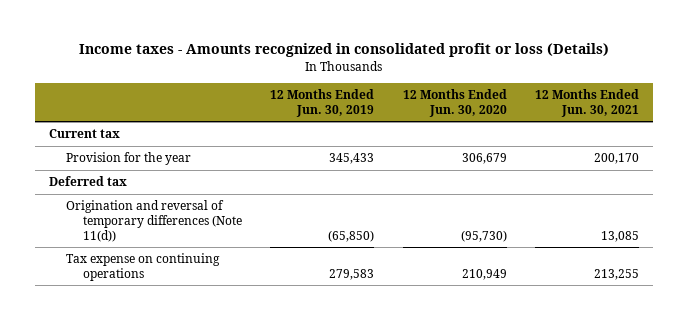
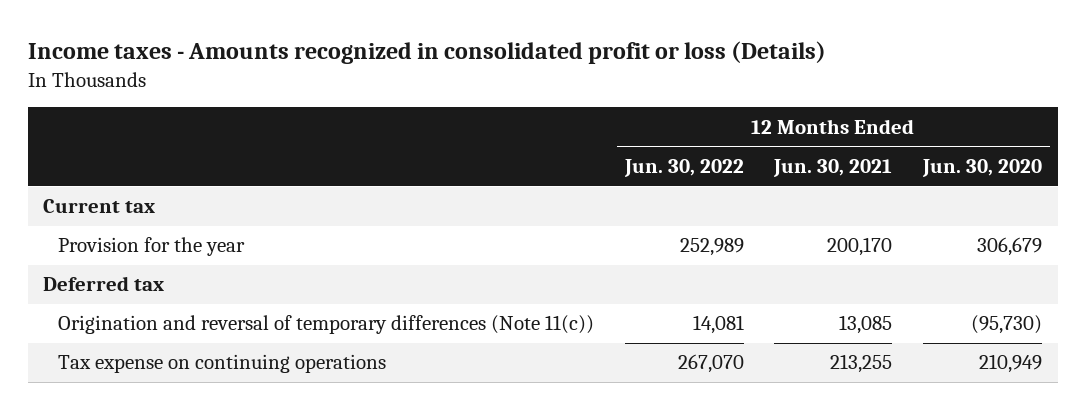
- | 12 Months Ended Jun. 30, 2019 | 12 Months Ended Jun. 30, 2020 | 12 Months Ended Jun. 30, 2021
+ | 12 Months Ended Jun. 30, 2022 | 12 Months Ended Jun. 30, 2021 | 12 Months Ended Jun. 30, 2020
- Origination and reversal of temporary differences (Note 11(d)) | (65,850) | (95,730) | 13,085
+ Origination and reversal of temporary differences (Note 11(c)) | 14,081 | 13,085 | (95,730)

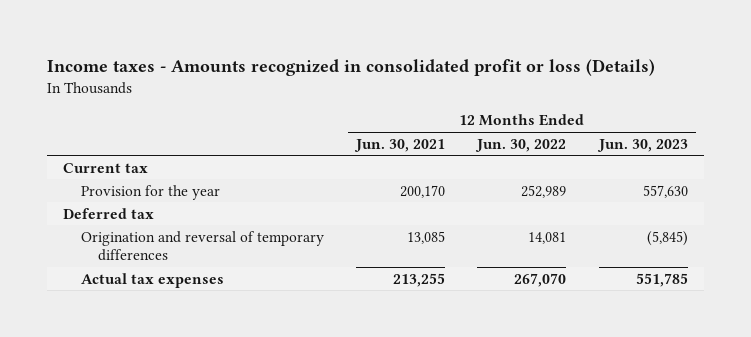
- | 12 Months Ended Jun. 30, 2022 | 12 Months Ended Jun. 30, 2021 | 12 Months Ended Jun. 30, 2020
+ | 12 Months Ended Jun. 30, 2021 | 12 Months Ended Jun. 30, 2022 | 12 Months Ended Jun. 30, 2023
- Origination and reversal of temporary differences (Note 11(c)) | 14,081 | 13,085 | (95,730)
- Tax expense on continuing operations | 267,070 | 213,255 | 210,949
+ Origination and reversal of temporary differences | 13,085 | 14,081 | (5,845)
+ Actual tax expenses | 213,255 | 267,070 | 551,785

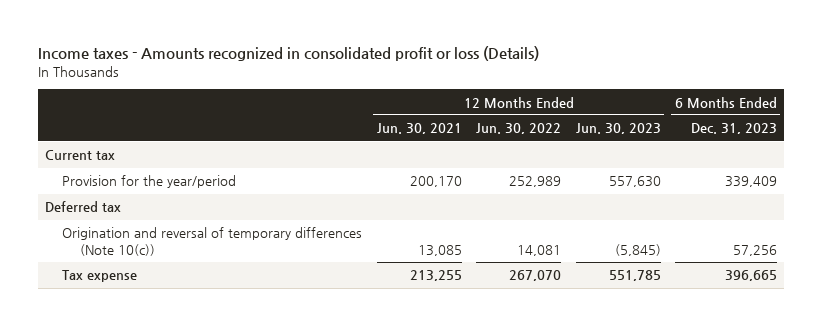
- | 12 Months Ended Jun. 30, 2021 | 12 Months Ended Jun. 30, 2022 | 12 Months Ended Jun. 30, 2023
+ | 12 Months Ended Jun. 30, 2021 | 12 Months Ended Jun. 30, 2022 | 12 Months Ended Jun. 30, 2023 | 6 Months Ended Dec. 31, 2023
- Provision for the year | 200,170 | 252,989 | 557,630
+ Provision for the year/period | 200,170 | 252,989 | 557,630 | 339,409
- Origination and reversal of temporary differences | 13,085 | 14,081 | (5,845)
- Actual tax expenses | 213,255 | 267,070 | 551,785
+ Origination and reversal of temporary differences (Note 10(c)) | 13,085 | 14,081 | (5,845) | 57,256
+ Tax expense | 213,255 | 267,070 | 551,785 | 396,665

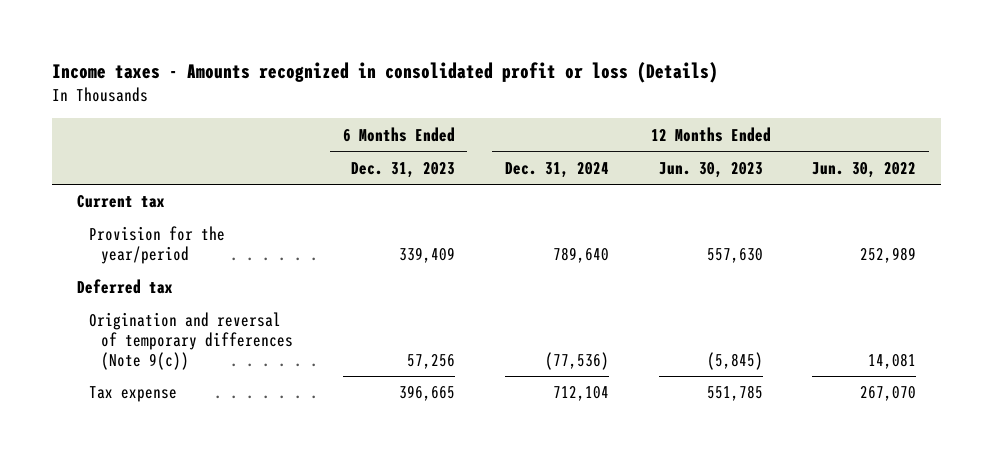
- | 12 Months Ended Jun. 30, 2021 | 12 Months Ended Jun. 30, 2022 | 12 Months Ended Jun. 30, 2023 | 6 Months Ended Dec. 31, 2023
+ | 6 Months Ended Dec. 31, 2023 | 12 Months Ended Dec. 31, 2024 | 12 Months Ended Jun. 30, 2023 | 12 Months Ended Jun. 30, 2022
- Origination and reversal of temporary differences (Note 10(c)) | 13,085 | 14,081 | (5,845) | 57,256
+ Origination and reversal of temporary differences (Note 9(c)) | 57,256 | (77,536) | (5,845) | 14,081

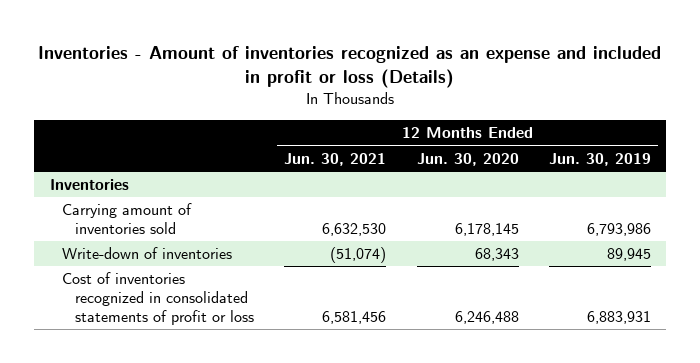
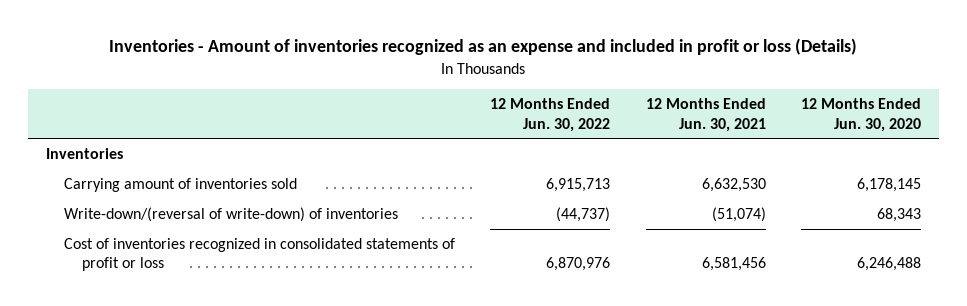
- | 12 Months Ended Jun. 30, 2021 | 12 Months Ended Jun. 30, 2020 | 12 Months Ended Jun. 30, 2019
+ | 12 Months Ended Jun. 30, 2022 | 12 Months Ended Jun. 30, 2021 | 12 Months Ended Jun. 30, 2020
- Write-down of inventories | (51,074) | 68,343 | 89,945
+ Write-down/(reversal of write-down) of inventories | (44,737) | (51,074) | 68,343

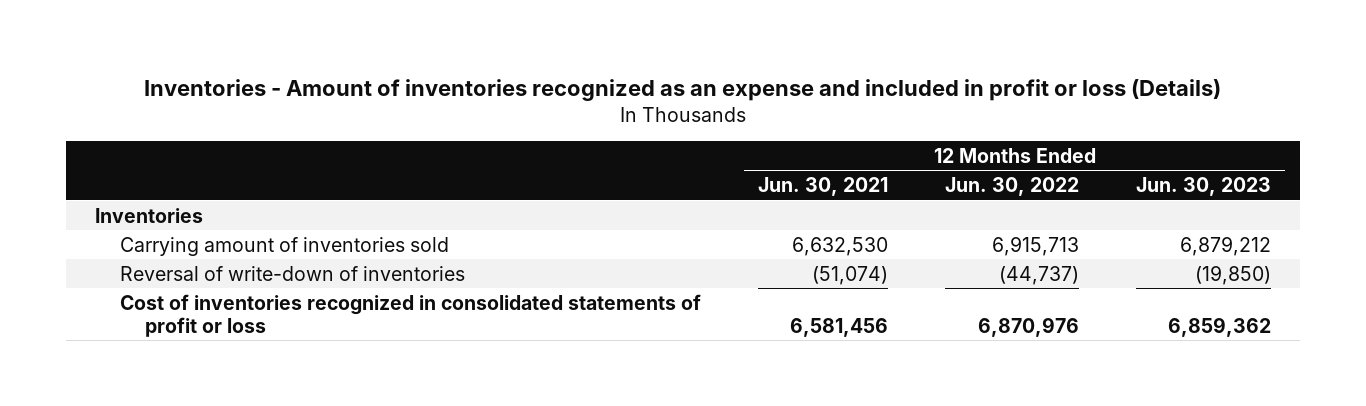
- | 12 Months Ended Jun. 30, 2022 | 12 Months Ended Jun. 30, 2021 | 12 Months Ended Jun. 30, 2020
+ | 12 Months Ended Jun. 30, 2021 | 12 Months Ended Jun. 30, 2022 | 12 Months Ended Jun. 30, 2023
- Write-down/(reversal of write-down) of inventories | (44,737) | (51,074) | 68,343
+ Reversal of write-down of inventories | (51,074) | (44,737) | (19,850)

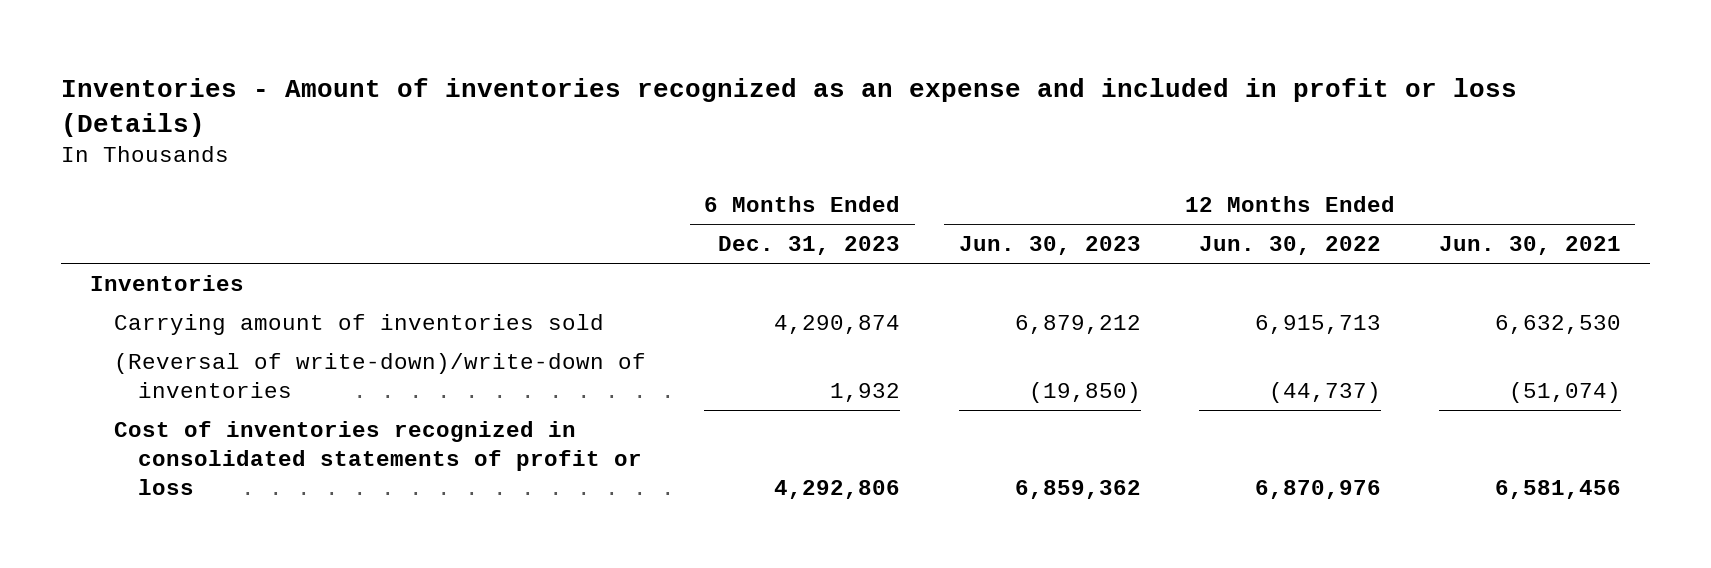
- | 12 Months Ended Jun. 30, 2021 | 12 Months Ended Jun. 30, 2022 | 12 Months Ended Jun. 30, 2023
+ | 6 Months Ended Dec. 31, 2023 | 12 Months Ended Jun. 30, 2023 | 12 Months Ended Jun. 30, 2022 | 12 Months Ended Jun. 30, 2021
- Reversal of write-down of inventories | (51,074) | (44,737) | (19,850)
+ (Reversal of write-down)/write-down of inventories | 1,932 | (19,850) | (44,737) | (51,074)

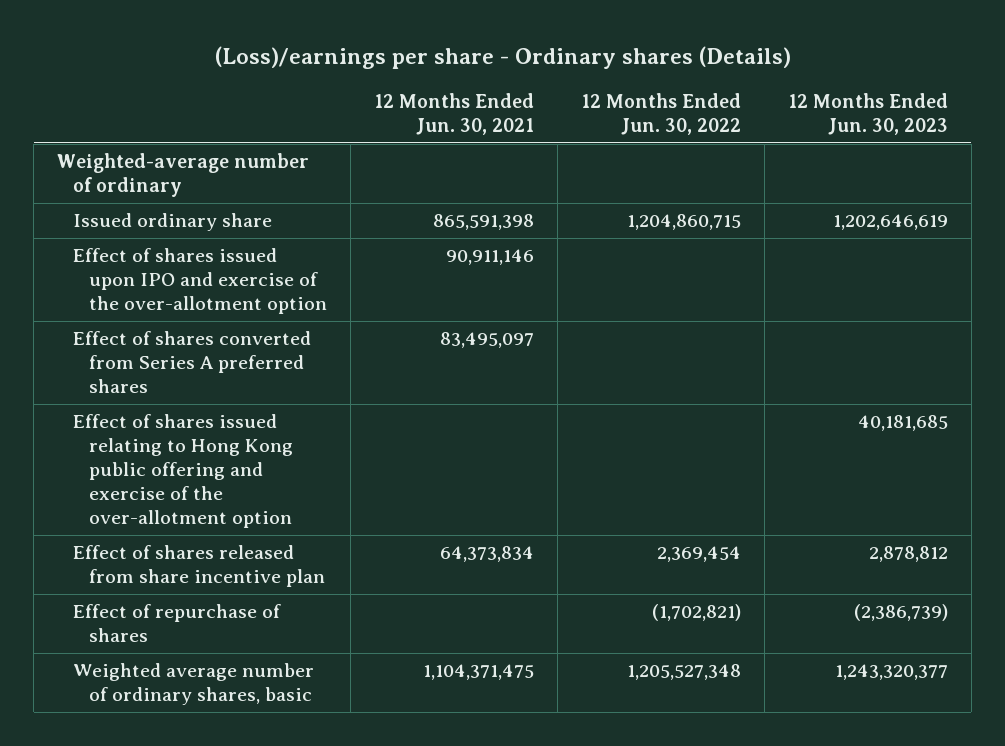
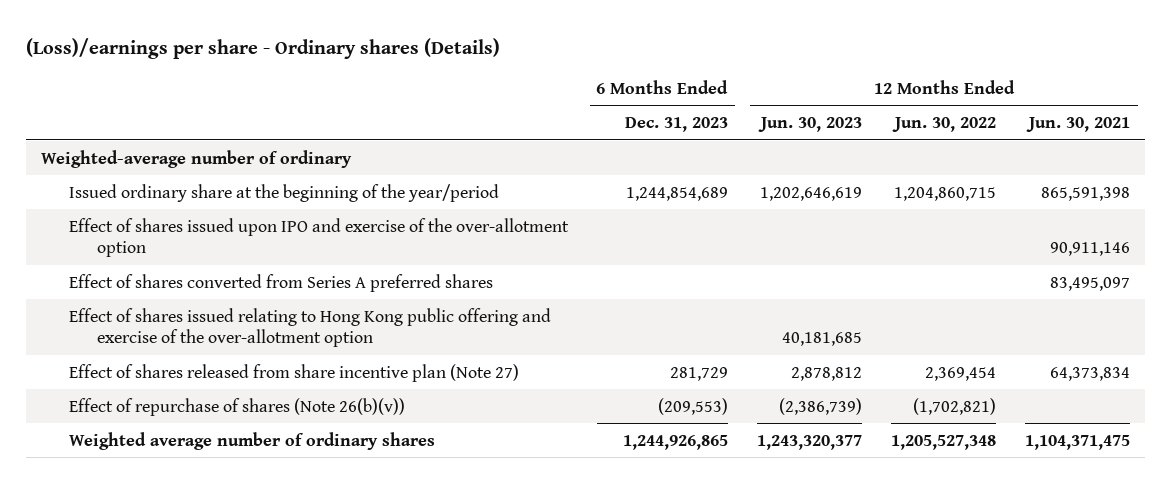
- | 12 Months Ended Jun. 30, 2021 | 12 Months Ended Jun. 30, 2022 | 12 Months Ended Jun. 30, 2023
+ | 6 Months Ended Dec. 31, 2023 | 12 Months Ended Jun. 30, 2023 | 12 Months Ended Jun. 30, 2022 | 12 Months Ended Jun. 30, 2021
- Issued ordinary share | 865,591,398 | 1,204,860,715 | 1,202,646,619
+ Issued ordinary share at the beginning of the year/period | 1,244,854,689 | 1,202,646,619 | 1,204,860,715 | 865,591,398
- Effect of shares released from share incentive plan | 64,373,834 | 2,369,454 | 2,878,812
- Effect of repurchase of shares | | (1,702,821) | (2,386,739)
- Weighted average number of ordinary shares, basic | 1,104,371,475 | 1,205,527,348 | 1,243,320,377
+ Effect of shares released from share incentive plan (Note 27) | 281,729 | 2,878,812 | 2,369,454 | 64,373,834
+ Effect of repurchase of shares (Note 26(b)(v)) | (209,553) | (2,386,739) | (1,702,821) |
+ Weighted average number of ordinary shares | 1,244,926,865 | 1,243,320,377 | 1,205,527,348 | 1,104,371,475

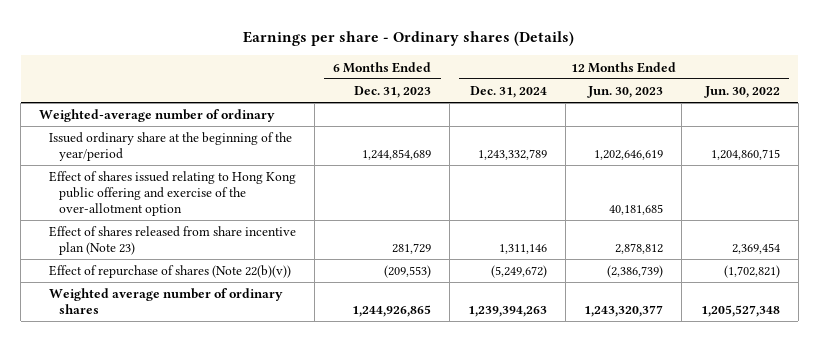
- (Loss)/earnings per share - Ordinary shares (Details)
+ Earnings per share - Ordinary shares (Details)
- | 6 Months Ended Dec. 31, 2023 | 12 Months Ended Jun. 30, 2023 | 12 Months Ended Jun. 30, 2022 | 12 Months Ended Jun. 30, 2021
+ | 6 Months Ended Dec. 31, 2023 | 12 Months Ended Dec. 31, 2024 | 12 Months Ended Jun. 30, 2023 | 12 Months Ended Jun. 30, 2022
- Effect of shares issued upon IPO and exercise of the over-allotment option | | | | 90,911,146
- Effect of shares converted from Series A preferred shares | | | | 83,495,097
- Effect of shares released from share incentive plan (Note 27) | 281,729 | 2,878,812 | 2,369,454 | 64,373,834
- Effect of repurchase of shares (Note 26(b)(v)) | (209,553) | (2,386,739) | (1,702,821) |
+ Effect of shares released from share incentive plan (Note 23) | 281,729 | 1,311,146 | 2,878,812 | 2,369,454
+ Effect of repurchase of shares (Note 22(b)(v)) | (209,553) | (5,249,672) | (2,386,739) | (1,702,821)

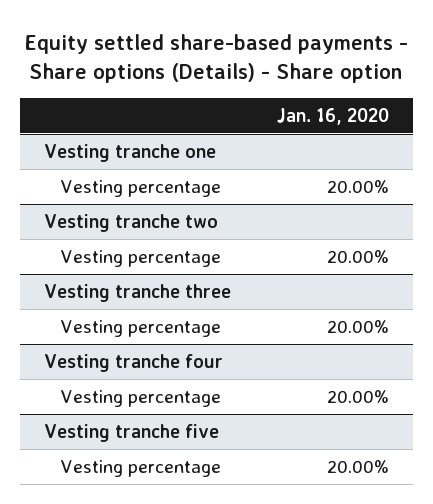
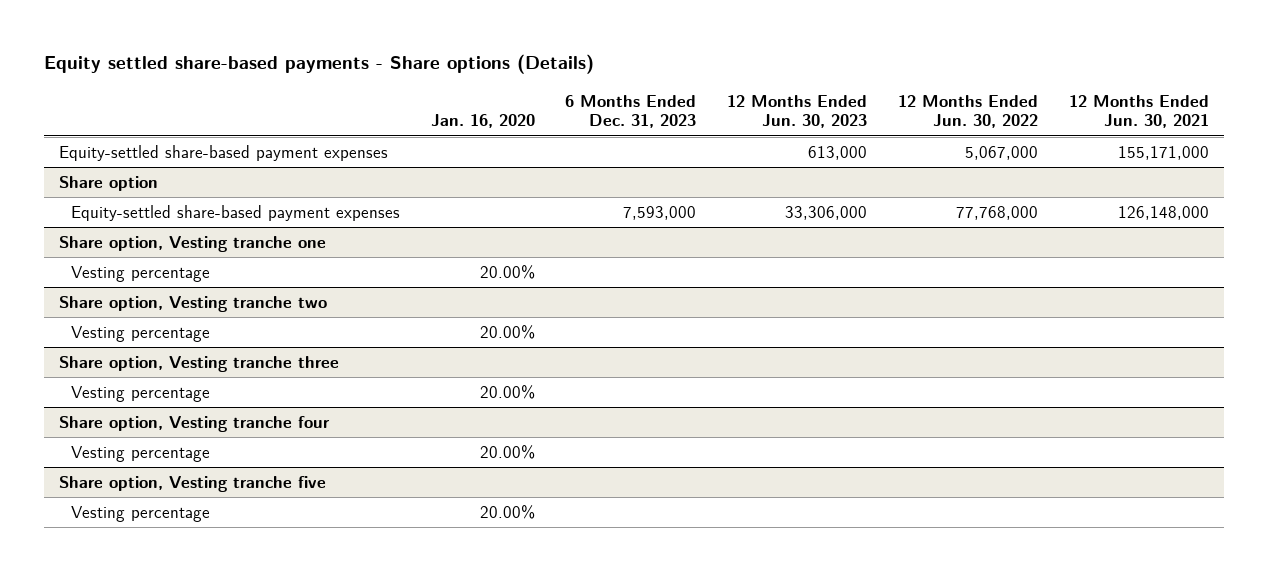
- Equity settled share-based payments - Share options (Details) - Share option
+ Equity settled share-based payments - Share options (Details)
- | Jan. 16, 2020
+ | Jan. 16, 2020 | 6 Months Ended Dec. 31, 2023 | 12 Months Ended Jun. 30, 2023 | 12 Months Ended Jun. 30, 2022 | 12 Months Ended Jun. 30, 2021
- Vesting tranche one
+ Equity-settled share-based payment expenses | | | 613,000 | 5,067,000 | 155,171,000
+ Share option
+ Equity-settled share-based payment expenses | | 7,593,000 | 33,306,000 | 77,768,000 | 126,148,000
+ Share option, Vesting tranche one
- Vesting tranche two
+ Share option, Vesting tranche two
- Vesting tranche three
+ Share option, Vesting tranche three
- Vesting tranche four
+ Share option, Vesting tranche four
- Vesting tranche five
+ Share option, Vesting tranche five

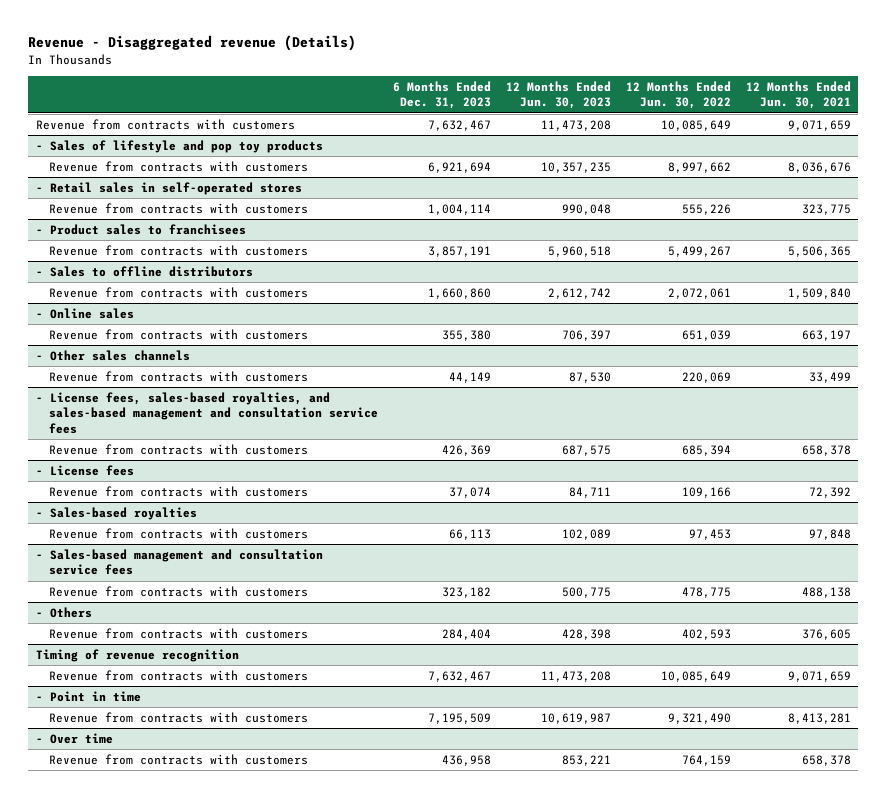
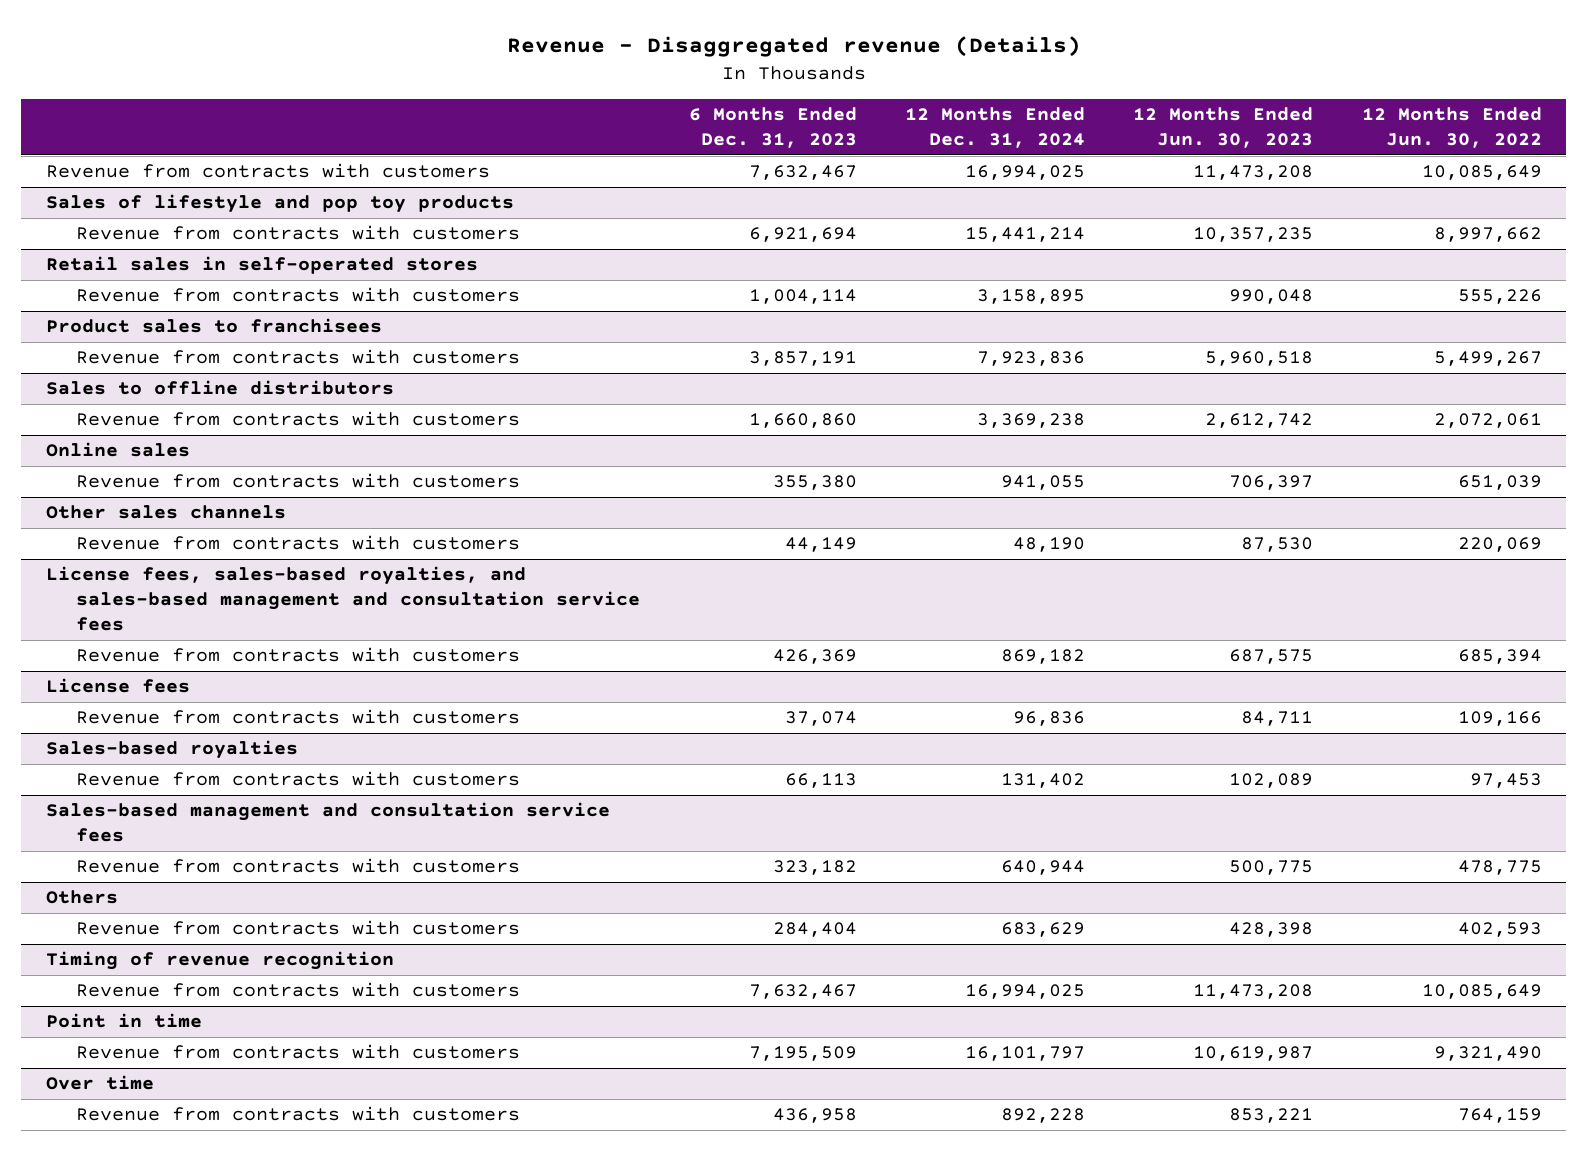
- | 6 Months Ended Dec. 31, 2023 | 12 Months Ended Jun. 30, 2023 | 12 Months Ended Jun. 30, 2022 | 12 Months Ended Jun. 30, 2021
+ | 6 Months Ended Dec. 31, 2023 | 12 Months Ended Dec. 31, 2024 | 12 Months Ended Jun. 30, 2023 | 12 Months Ended Jun. 30, 2022
- - Sales of lifestyle and pop toy products
+ Sales of lifestyle and pop toy products
- - Retail sales in self-operated stores
+ Retail sales in self-operated stores
- - Product sales to franchisees
+ Product sales to franchisees
- - Sales to offline distributors
+ Sales to offline distributors
- - Online sales
+ Online sales
- - Other sales channels
+ Other sales channels
- - License fees, sales-based royalties, and sales-based management and consultation service fees
+ License fees, sales-based royalties, and sales-based management and consultation service fees
- - License fees
+ License fees
- - Sales-based royalties
+ Sales-based royalties
- - Sales-based management and consultation service fees
+ Sales-based management and consultation service fees
- - Others
+ Others
- - Point in time
+ Point in time
- - Over time
+ Over time

